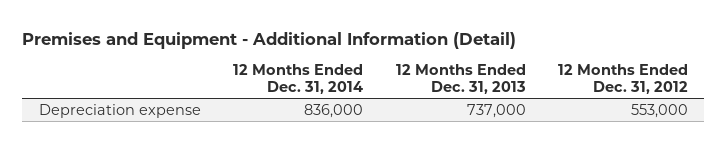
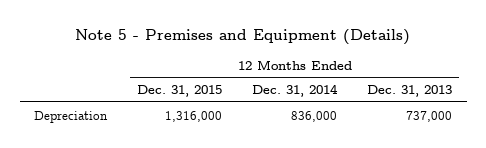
- Premises and Equipment - Additional Information (Detail)
+ Note 5 - Premises and Equipment (Details)
- | 12 Months Ended Dec. 31, 2014 | 12 Months Ended Dec. 31, 2013 | 12 Months Ended Dec. 31, 2012
+ | 12 Months Ended Dec. 31, 2015 | 12 Months Ended Dec. 31, 2014 | 12 Months Ended Dec. 31, 2013
- Depreciation expense | 836,000 | 737,000 | 553,000
+ Depreciation | 1,316,000 | 836,000 | 737,000

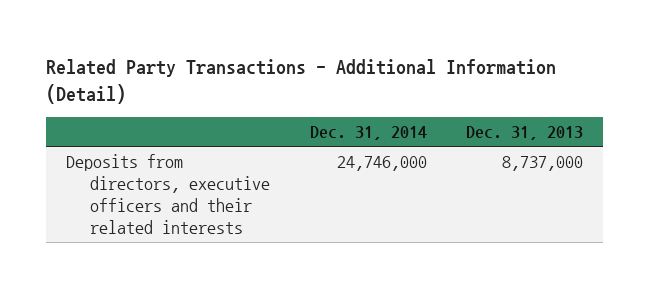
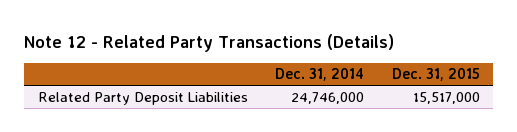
- Related Party Transactions - Additional Information (Detail)
+ Note 12 - Related Party Transactions (Details)
- | Dec. 31, 2014 | Dec. 31, 2013
+ | Dec. 31, 2014 | Dec. 31, 2015
- Deposits from directors, executive officers and their related interests | 24,746,000 | 8,737,000
+ Related Party Deposit Liabilities | 24,746,000 | 15,517,000

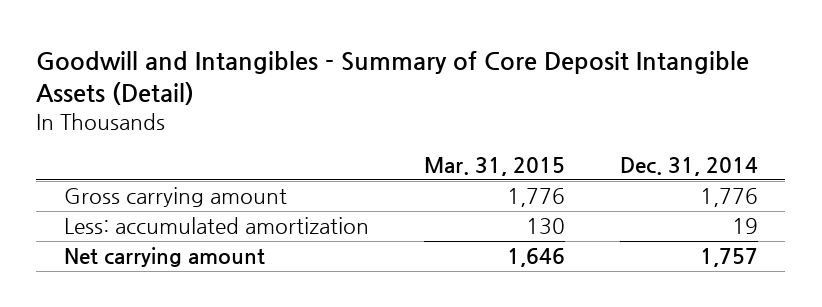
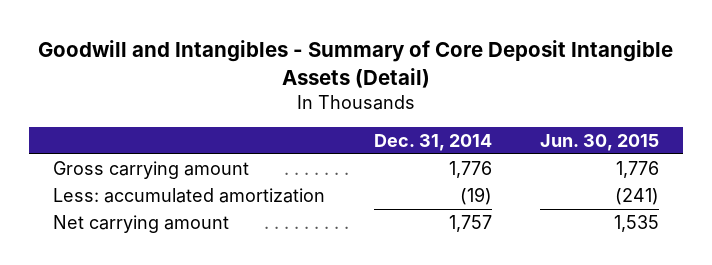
- | Mar. 31, 2015 | Dec. 31, 2014
+ | Dec. 31, 2014 | Jun. 30, 2015
- Less: accumulated amortization | 130 | 19
+ Less: accumulated amortization | (19) | (241)

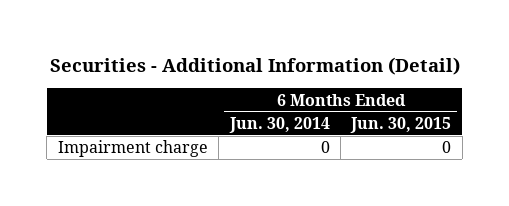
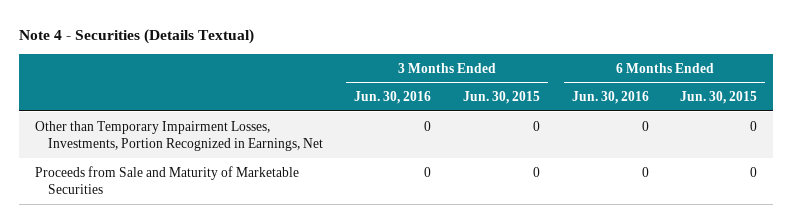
- Securities - Additional Information (Detail)
+ Note 4 - Securities (Details Textual)
- | 6 Months Ended Jun. 30, 2014 | 6 Months Ended Jun. 30, 2015
+ | 3 Months Ended Jun. 30, 2016 | 3 Months Ended Jun. 30, 2015 | 6 Months Ended Jun. 30, 2016 | 6 Months Ended Jun. 30, 2015
- Impairment charge | 0 | 0
+ Other than Temporary Impairment Losses, Investments, Portion Recognized in Earnings, Net | 0 | 0 | 0 | 0
+ Proceeds from Sale and Maturity of Marketable Securities | 0 | 0 | 0 | 0

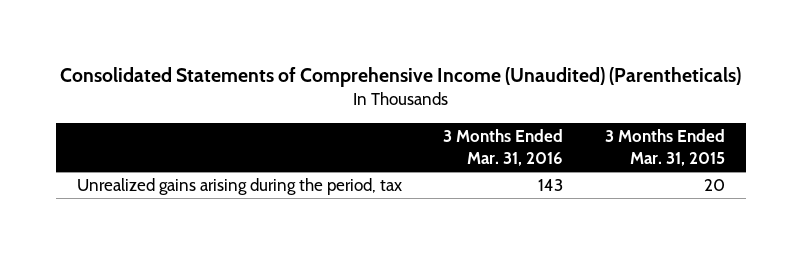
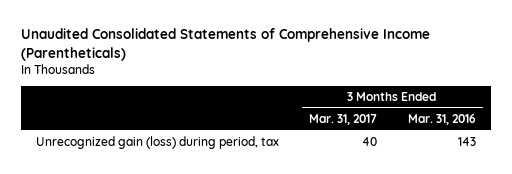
- Consolidated Statements of Comprehensive Income (Unaudited) (Parentheticals)
+ Unaudited Consolidated Statements of Comprehensive Income (Parentheticals)
- | 3 Months Ended Mar. 31, 2016 | 3 Months Ended Mar. 31, 2015
+ | 3 Months Ended Mar. 31, 2017 | 3 Months Ended Mar. 31, 2016
- Unrealized gains arising during the period, tax | 143 | 20
+ Unrecognized gain (loss) during period, tax | 40 | 143

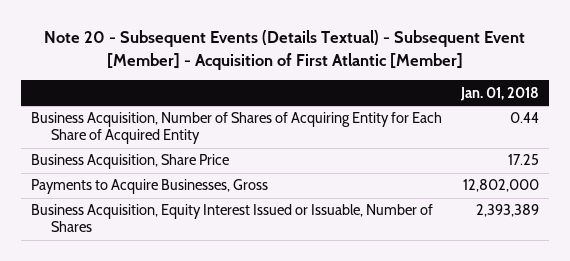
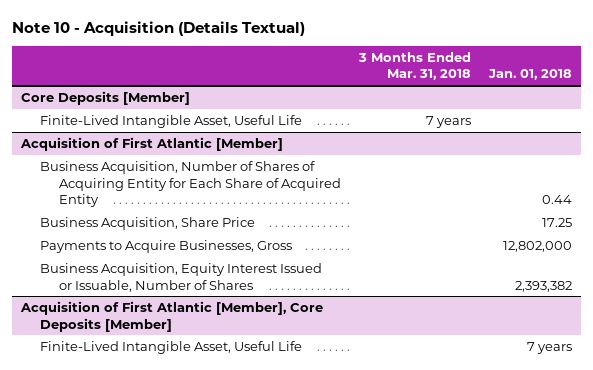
- Note 20 - Subsequent Events (Details Textual) - Subsequent Event [Member] - Acquisition of First Atlantic [Member]
+ Note 10 - Acquisition (Details Textual)
- | Jan. 01, 2018
+ | 3 Months Ended Mar. 31, 2018 | Jan. 01, 2018
+ Core Deposits [Member]
+ Finite-Lived Intangible Asset, Useful Life | 7 years |
+ Acquisition of First Atlantic [Member]
- Business Acquisition, Equity Interest Issued or Issuable, Number of Shares | 2,393,389
+ Business Acquisition, Equity Interest Issued or Issuable, Number of Shares | | 2,393,382
+ Acquisition of First Atlantic [Member], Core Deposits [Member]
+ Finite-Lived Intangible Asset, Useful Life | | 7 years

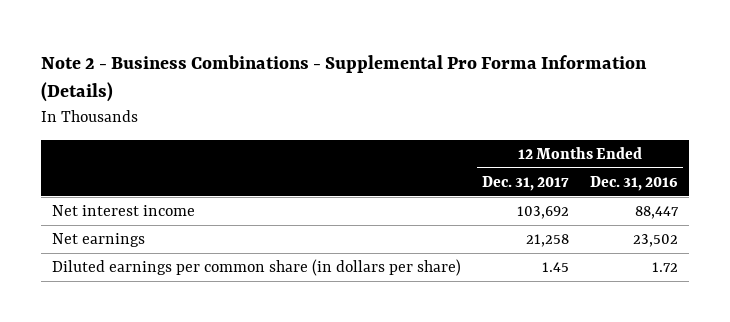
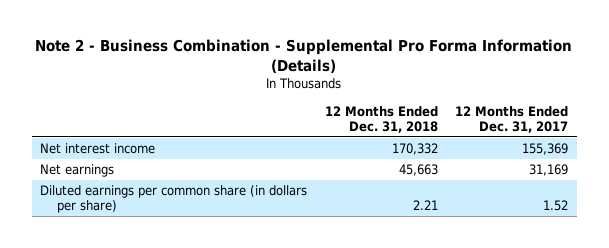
- Note 2 - Business Combinations - Supplemental Pro Forma Information (Details)
+ Note 2 - Business Combination - Supplemental Pro Forma Information (Details)
- | 12 Months Ended Dec. 31, 2017 | 12 Months Ended Dec. 31, 2016
+ | 12 Months Ended Dec. 31, 2018 | 12 Months Ended Dec. 31, 2017
- Net interest income | 103,692 | 88,447
- Net earnings | 21,258 | 23,502
- Diluted earnings per common share (in dollars per share) | 1.45 | 1.72
+ Net interest income | 170,332 | 155,369
+ Net earnings | 45,663 | 31,169
+ Diluted earnings per common share (in dollars per share) | 2.21 | 1.52

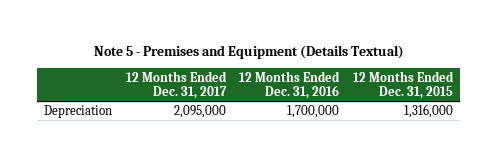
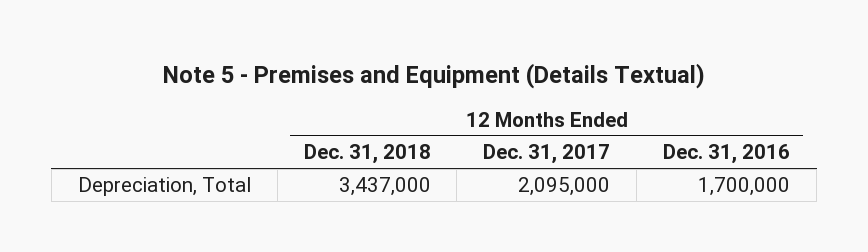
- | 12 Months Ended Dec. 31, 2017 | 12 Months Ended Dec. 31, 2016 | 12 Months Ended Dec. 31, 2015
+ | 12 Months Ended Dec. 31, 2018 | 12 Months Ended Dec. 31, 2017 | 12 Months Ended Dec. 31, 2016
- Depreciation | 2,095,000 | 1,700,000 | 1,316,000
+ Depreciation, Total | 3,437,000 | 2,095,000 | 1,700,000

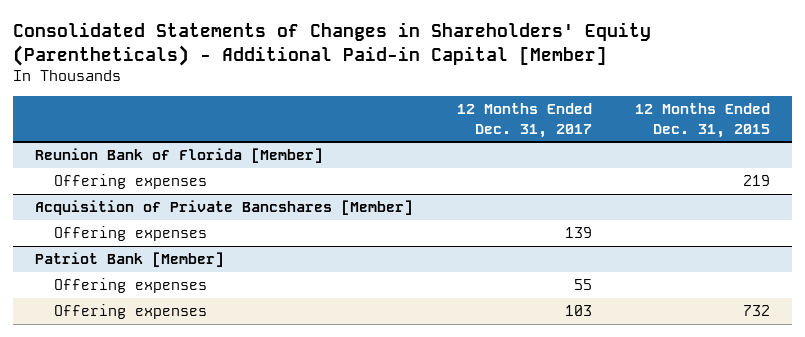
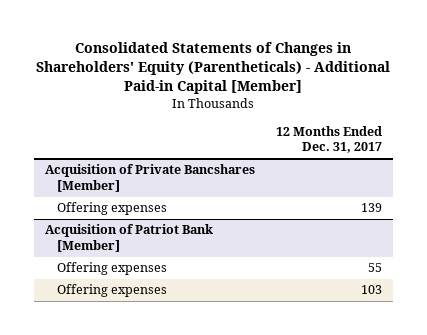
- | 12 Months Ended Dec. 31, 2017 | 12 Months Ended Dec. 31, 2015
+ | 12 Months Ended Dec. 31, 2017
- Reunion Bank of Florida [Member]
- Offering expenses | | 219
- Patriot Bank [Member]
+ Acquisition of Patriot Bank [Member]

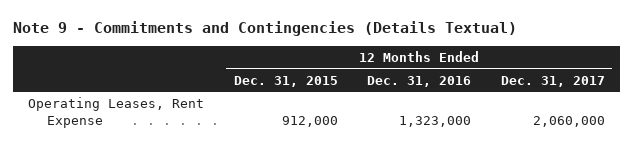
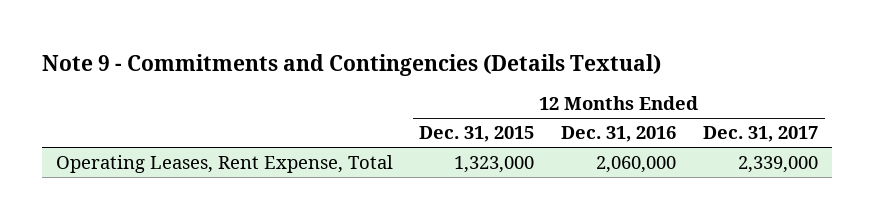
- Operating Leases, Rent Expense | 912,000 | 1,323,000 | 2,060,000
+ Operating Leases, Rent Expense, Total | 1,323,000 | 2,060,000 | 2,339,000

